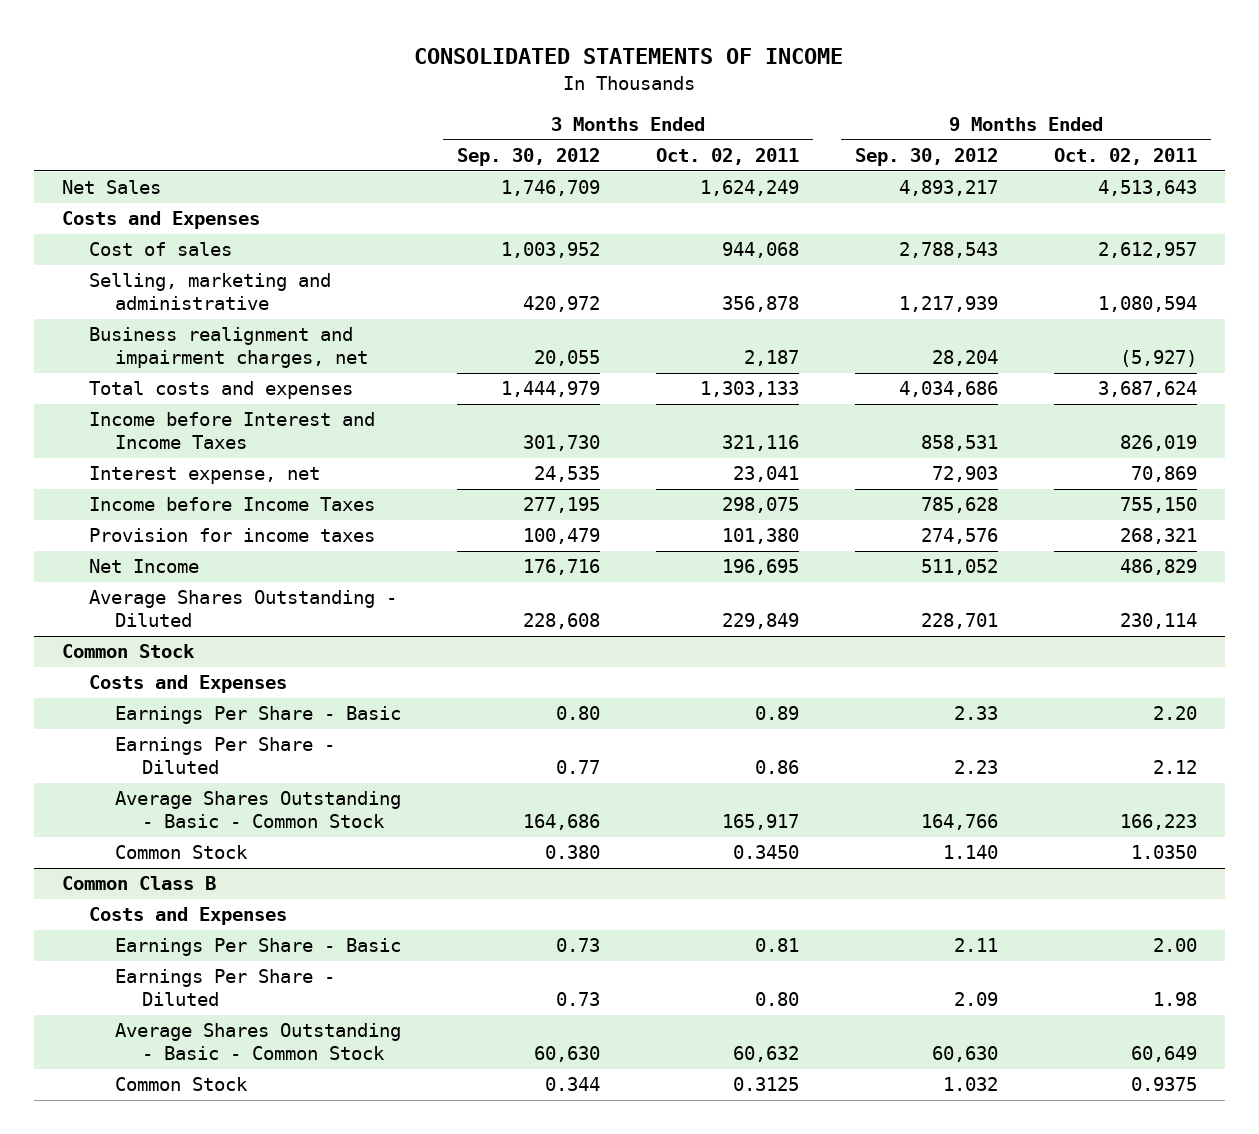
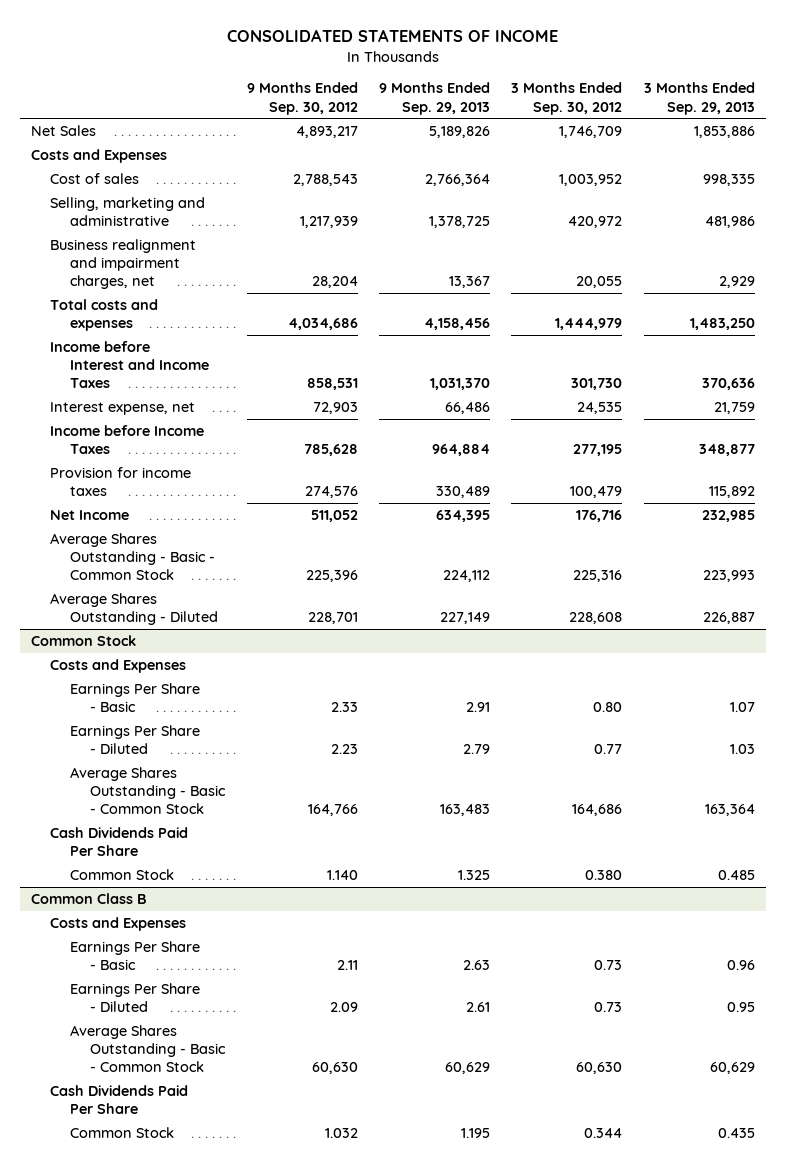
- | 3 Months Ended Sep. 30, 2012 | 3 Months Ended Oct. 02, 2011 | 9 Months Ended Sep. 30, 2012 | 9 Months Ended Oct. 02, 2011
+ | 9 Months Ended Sep. 30, 2012 | 9 Months Ended Sep. 29, 2013 | 3 Months Ended Sep. 30, 2012 | 3 Months Ended Sep. 29, 2013
+ Average Shares Outstanding - Basic - Common Stock | 225,396 | 224,112 | 225,316 | 223,993
@ Common Stock
+ Cash Dividends Paid Per Share
@ Common Class B
+ Cash Dividends Paid Per Share

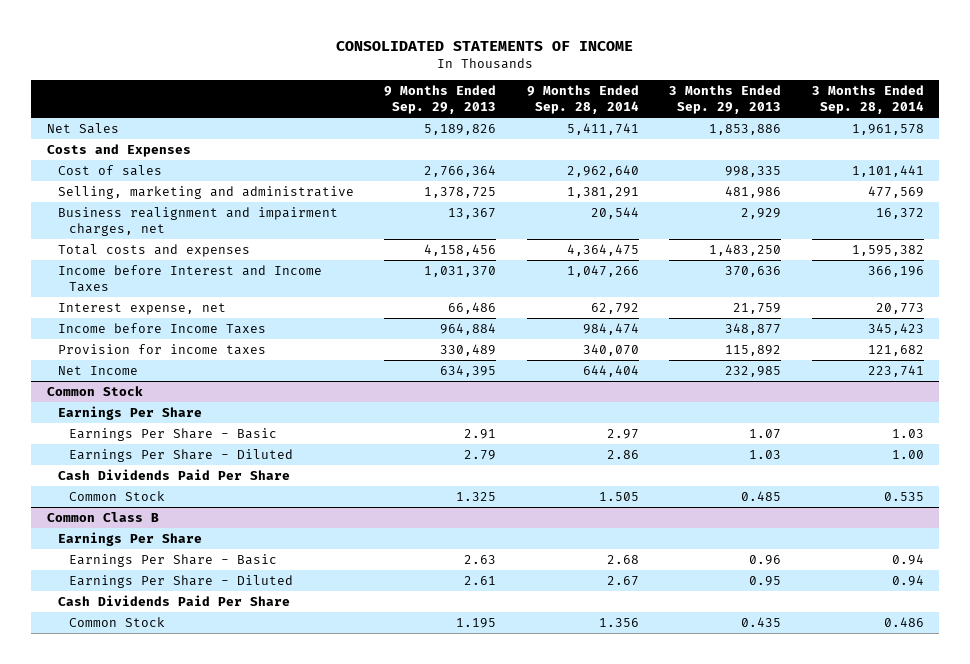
- | 9 Months Ended Sep. 30, 2012 | 9 Months Ended Sep. 29, 2013 | 3 Months Ended Sep. 30, 2012 | 3 Months Ended Sep. 29, 2013
+ | 9 Months Ended Sep. 29, 2013 | 9 Months Ended Sep. 28, 2014 | 3 Months Ended Sep. 29, 2013 | 3 Months Ended Sep. 28, 2014
- Average Shares Outstanding - Basic - Common Stock | 225,396 | 224,112 | 225,316 | 223,993
- Average Shares Outstanding - Diluted | 228,701 | 227,149 | 228,608 | 226,887
@ Common Stock
- Costs and Expenses
+ Earnings Per Share
- Average Shares Outstanding - Basic - Common Stock | 164,766 | 163,483 | 164,686 | 163,364
@ Common Class B
- Costs and Expenses
+ Earnings Per Share
- Average Shares Outstanding - Basic - Common Stock | 60,630 | 60,629 | 60,630 | 60,629

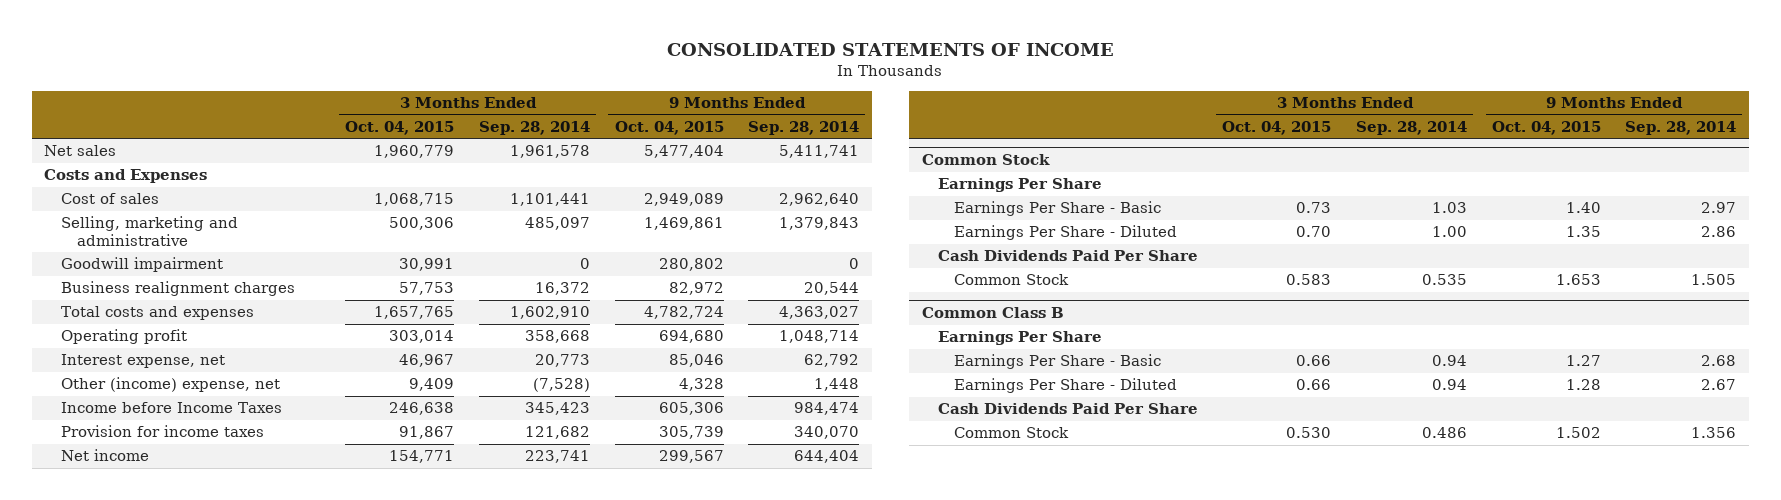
- | 9 Months Ended Sep. 29, 2013 | 9 Months Ended Sep. 28, 2014 | 3 Months Ended Sep. 29, 2013 | 3 Months Ended Sep. 28, 2014
+ | 3 Months Ended Oct. 04, 2015 | 3 Months Ended Sep. 28, 2014 | 9 Months Ended Oct. 04, 2015 | 9 Months Ended Sep. 28, 2014
- Net Sales | 5,189,826 | 5,411,741 | 1,853,886 | 1,961,578
+ Net sales | 1,960,779 | 1,961,578 | 5,477,404 | 5,411,741
- Selling, marketing and administrative | 1,378,725 | 1,381,291 | 481,986 | 477,569
- Business realignment and impairment charges, net | 13,367 | 20,544 | 2,929 | 16,372
- Total costs and expenses | 4,158,456 | 4,364,475 | 1,483,250 | 1,595,382
- Income before Interest and Income Taxes | 1,031,370 | 1,047,266 | 370,636 | 366,196
+ Selling, marketing and administrative | 500,306 | 485,097 | 1,469,861 | 1,379,843
+ Goodwill impairment | 30,991 | 0 | 280,802 | 0
+ Business realignment charges | 57,753 | 16,372 | 82,972 | 20,544
+ Total costs and expenses | 1,657,765 | 1,602,910 | 4,782,724 | 4,363,027
+ Operating profit | 303,014 | 358,668 | 694,680 | 1,048,714
+ Other (income) expense, net | 9,409 | (7,528) | 4,328 | 1,448
- Net Income | 634,395 | 644,404 | 232,985 | 223,741
+ Net income | 154,771 | 223,741 | 299,567 | 644,404

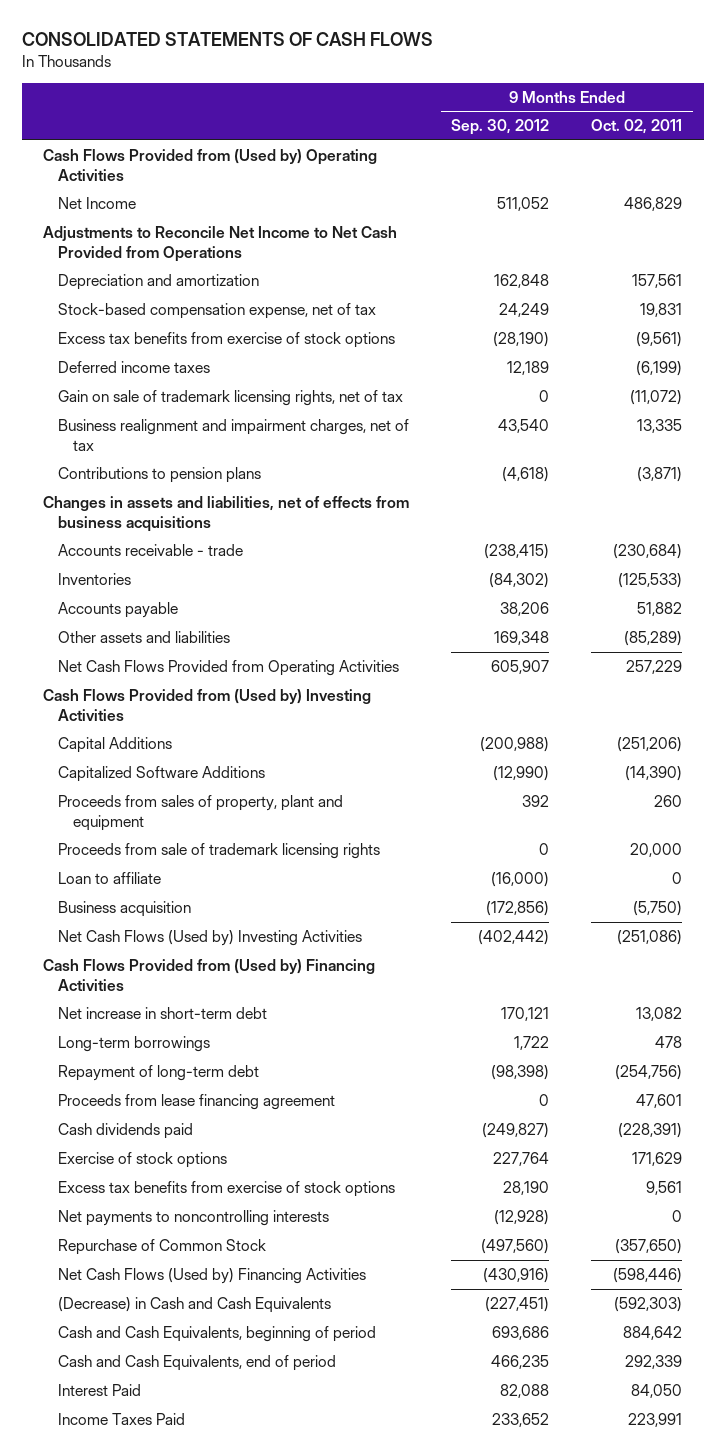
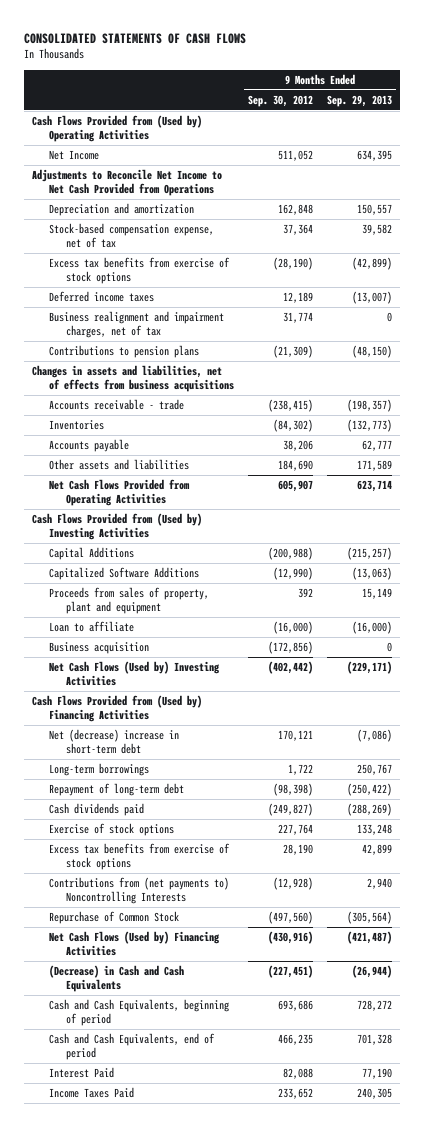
- | 9 Months Ended Sep. 30, 2012 | 9 Months Ended Oct. 02, 2011
+ | 9 Months Ended Sep. 30, 2012 | 9 Months Ended Sep. 29, 2013
- Stock-based compensation expense, net of tax | 24,249 | 19,831
+ Stock-based compensation expense, net of tax | 37,364 | 39,582
- Gain on sale of trademark licensing rights, net of tax | 0 | (11,072)
- Business realignment and impairment charges, net of tax | 43,540 | 13,335
- Contributions to pension plans | (4,618) | (3,871)
+ Business realignment and impairment charges, net of tax | 31,774 | 0
+ Contributions to pension plans | (21,309) | (48,150)
- Other assets and liabilities | 169,348 | (85,289)
+ Other assets and liabilities | 184,690 | 171,589
- Proceeds from sale of trademark licensing rights | 0 | 20,000
- Net increase in short-term debt | 170,121 | 13,082
+ Net (decrease) increase in short-term debt | 170,121 | (7,086)
- Proceeds from lease financing agreement | 0 | 47,601
- Net payments to noncontrolling interests | (12,928) | 0
+ Contributions from (net payments to) Noncontrolling Interests | (12,928) | 2,940

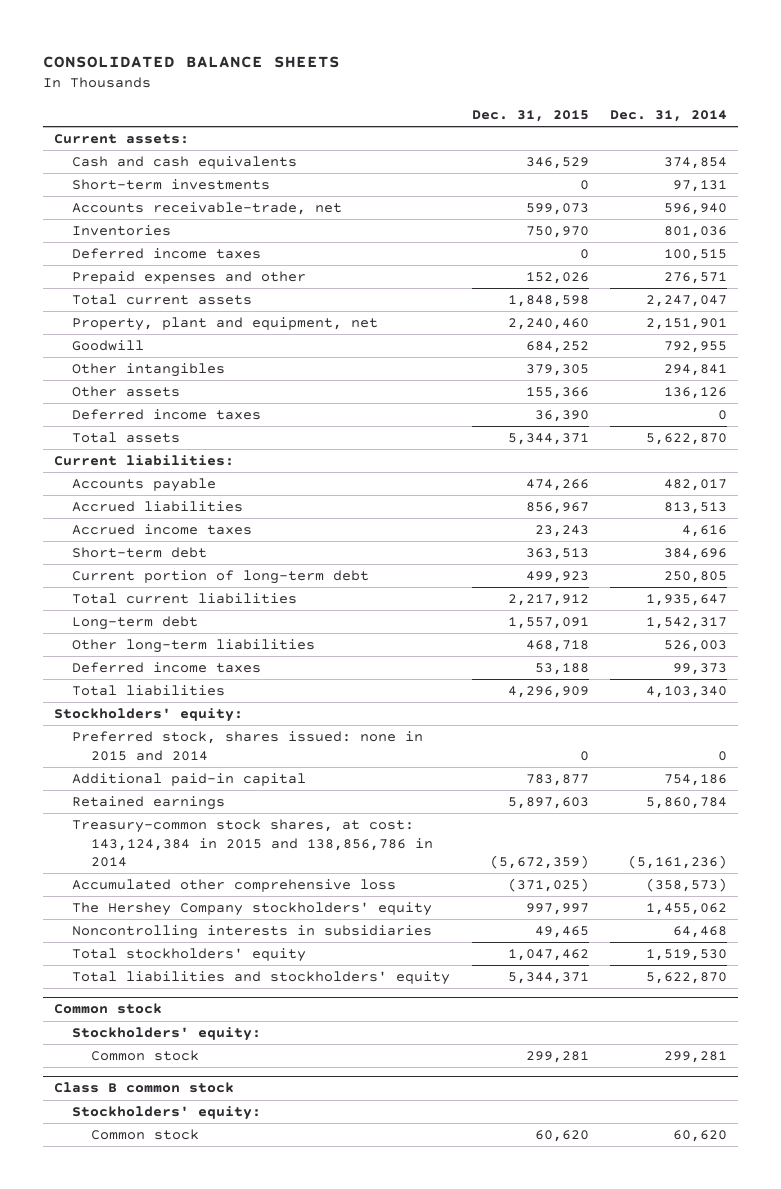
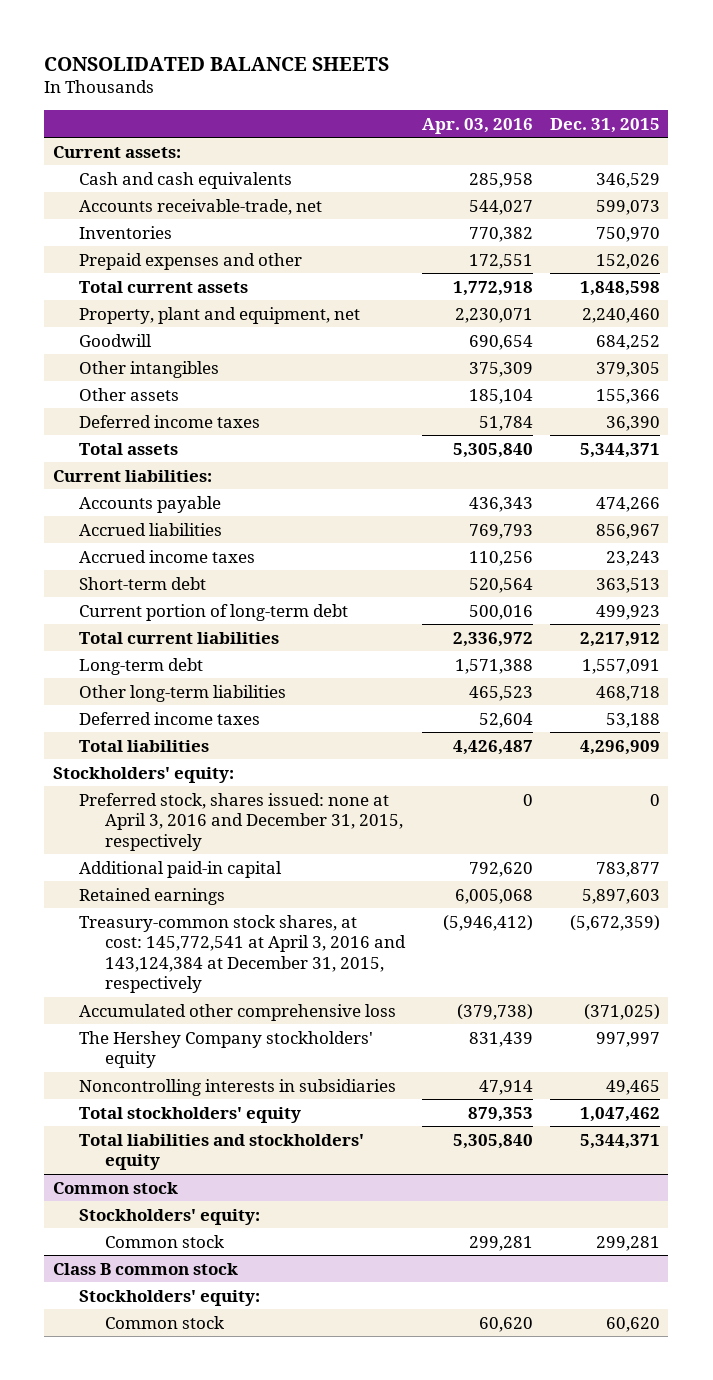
- | Dec. 31, 2015 | Dec. 31, 2014
+ | Apr. 03, 2016 | Dec. 31, 2015
- Short-term investments | 0 | 97,131
- Deferred income taxes | 0 | 100,515
- Preferred stock, shares issued: none in 2015 and 2014 | 0 | 0
+ Preferred stock, shares issued: none at April 3, 2016 and December 31, 2015, respectively | 0 | 0
- Treasury-common stock shares, at cost: 143,124,384 in 2015 and 138,856,786 in 2014 | (5,672,359) | (5,161,236)
+ Treasury-common stock shares, at cost: 145,772,541 at April 3, 2016 and 143,124,384 at December 31, 2015, respectively | (5,946,412) | (5,672,359)

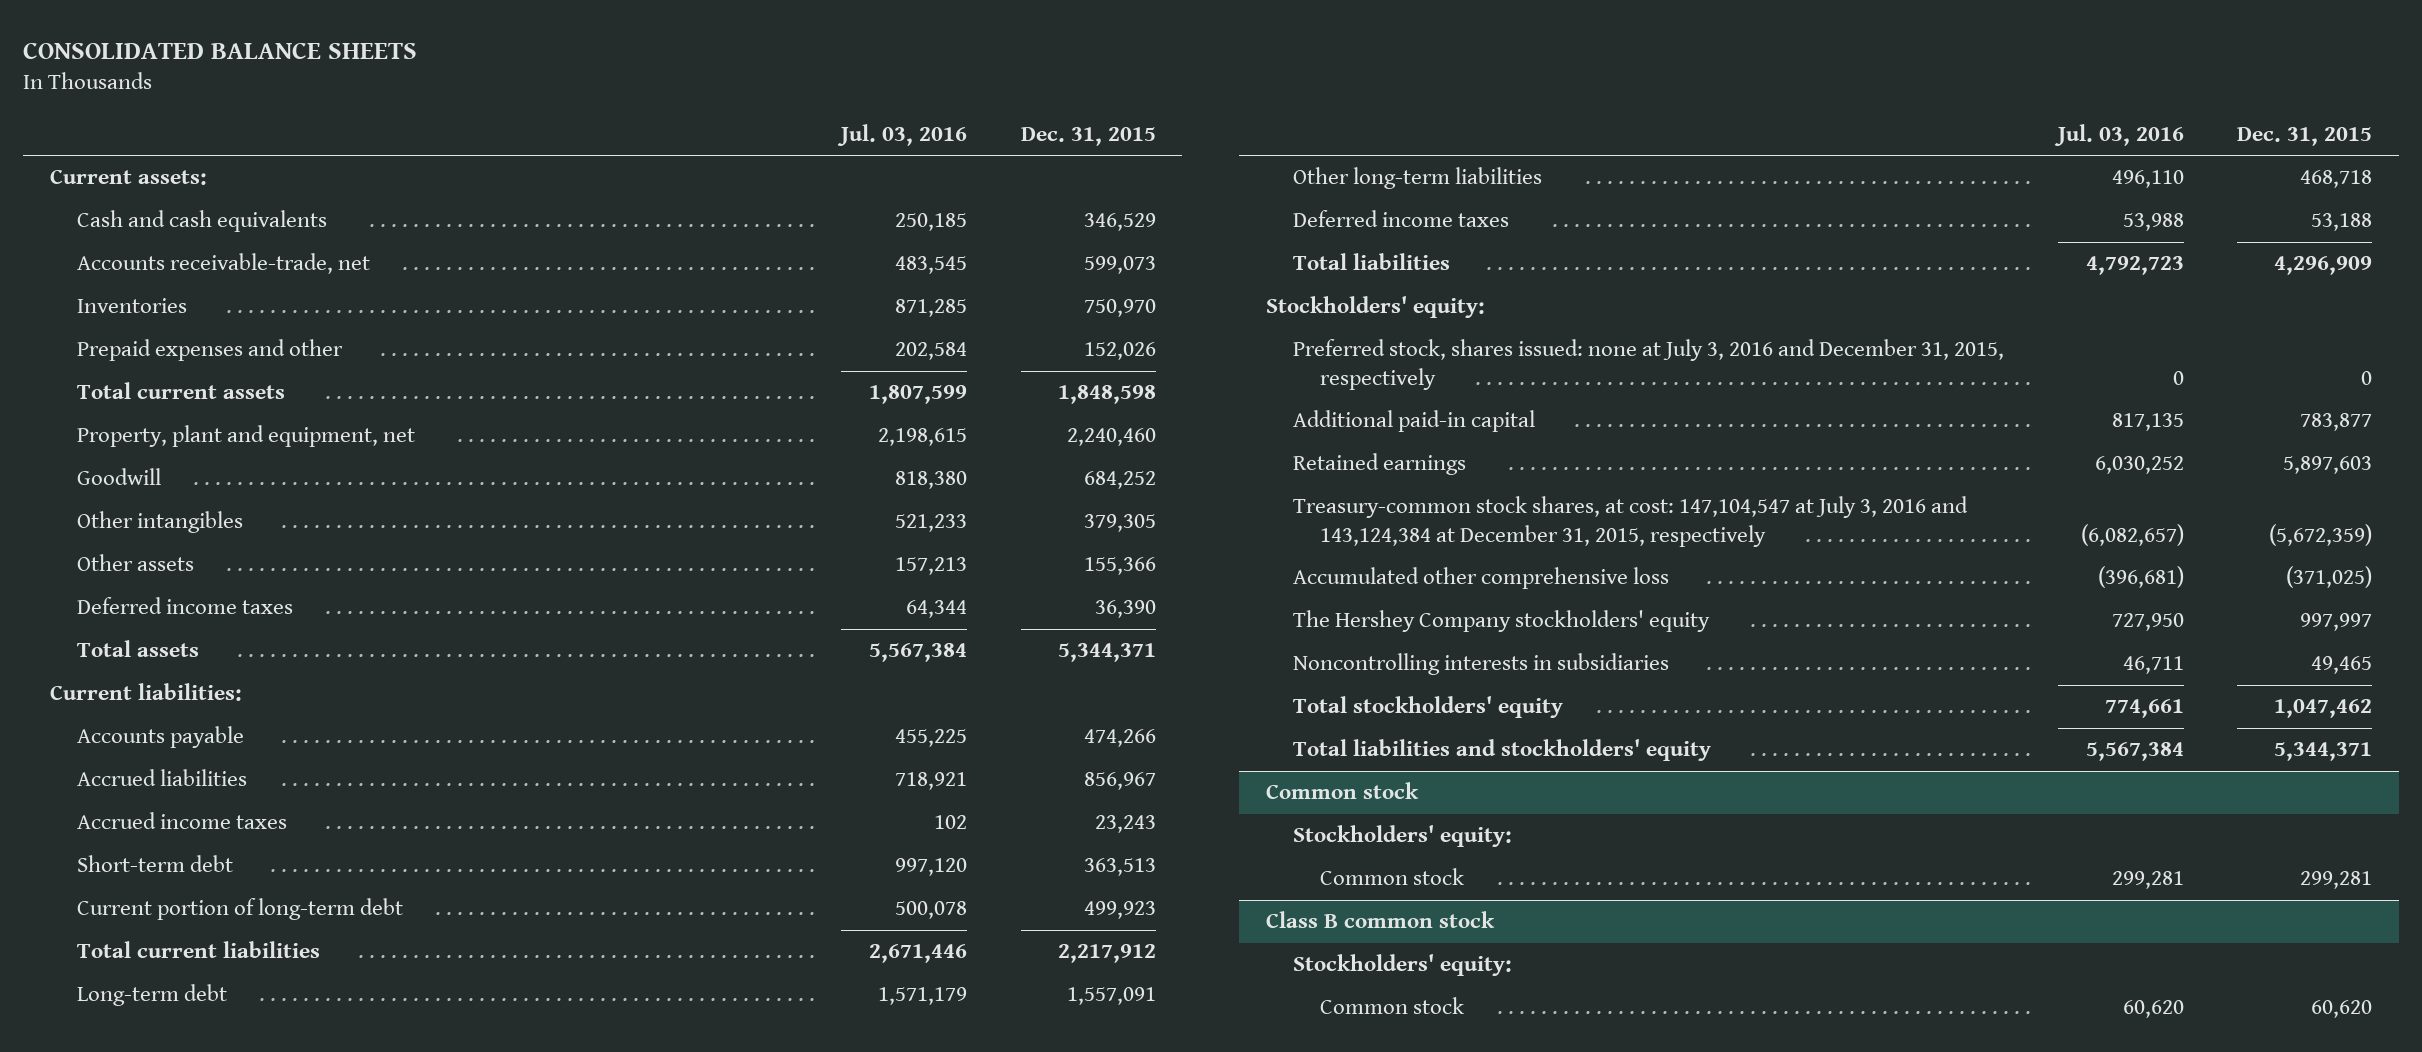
- | Apr. 03, 2016 | Dec. 31, 2015
+ | Jul. 03, 2016 | Dec. 31, 2015
- Preferred stock, shares issued: none at April 3, 2016 and December 31, 2015, respectively | 0 | 0
+ Preferred stock, shares issued: none at July 3, 2016 and December 31, 2015, respectively | 0 | 0
- Treasury-common stock shares, at cost: 145,772,541 at April 3, 2016 and 143,124,384 at December 31, 2015, respectively | (5,946,412) | (5,672,359)
+ Treasury-common stock shares, at cost: 147,104,547 at July 3, 2016 and 143,124,384 at December 31, 2015, respectively | (6,082,657) | (5,672,359)

